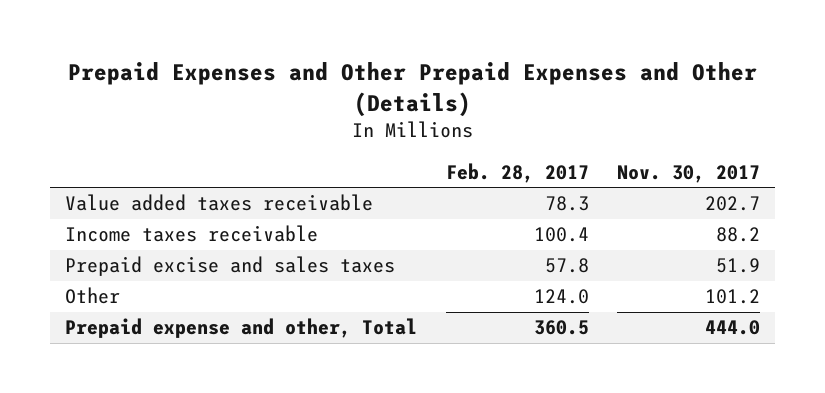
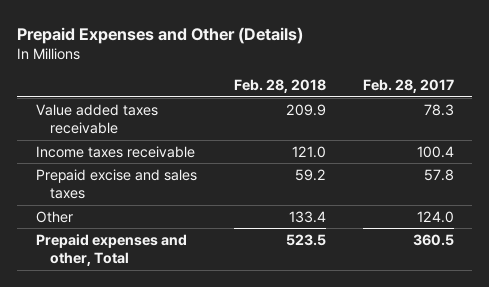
- Prepaid Expenses and Other Prepaid Expenses and Other (Details)
+ Prepaid Expenses and Other (Details)
- | Feb. 28, 2017 | Nov. 30, 2017
+ | Feb. 28, 2018 | Feb. 28, 2017
- Prepaid expense and other, Total | 360.5 | 444.0
+ Prepaid expenses and other, Total | 523.5 | 360.5

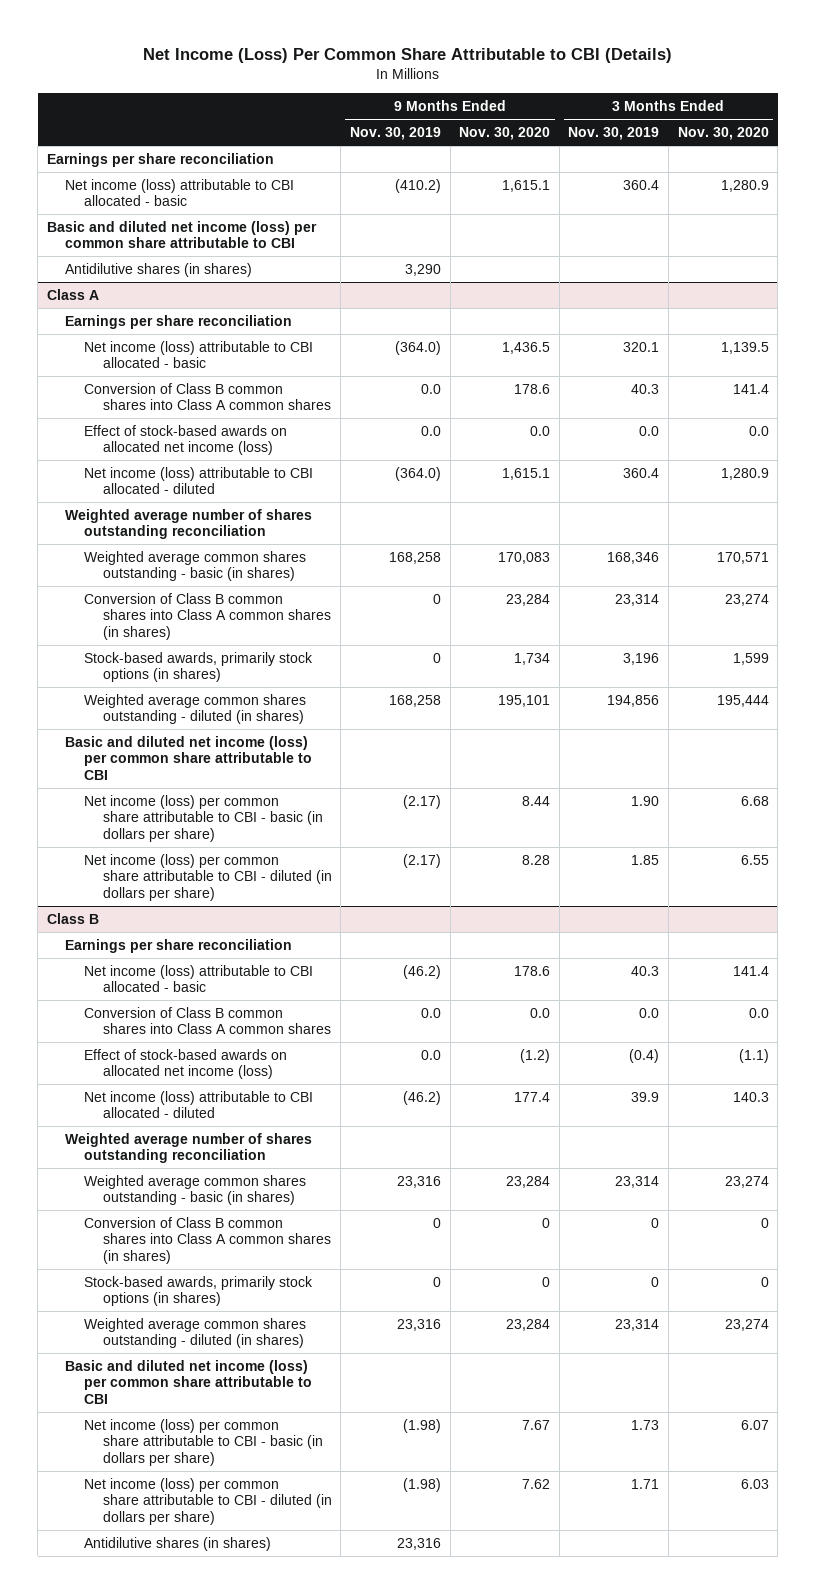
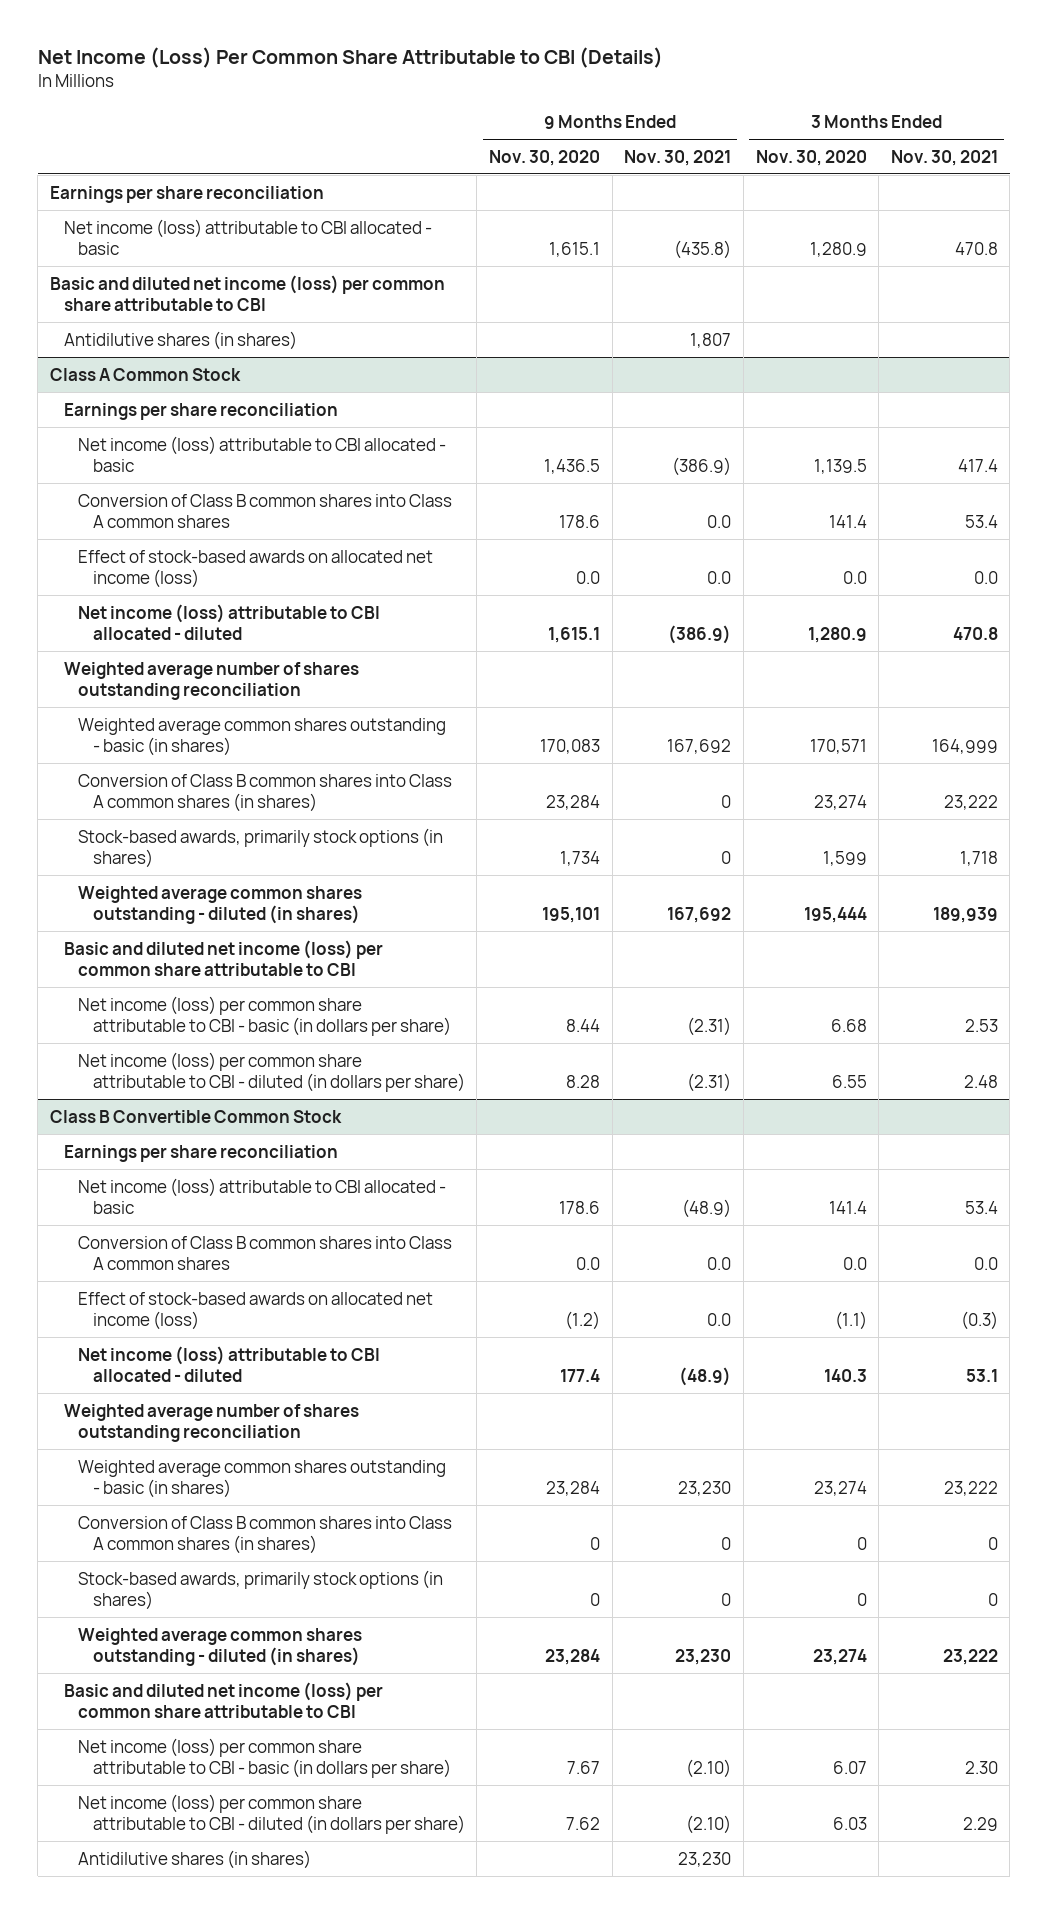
- | 9 Months Ended Nov. 30, 2019 | 9 Months Ended Nov. 30, 2020 | 3 Months Ended Nov. 30, 2019 | 3 Months Ended Nov. 30, 2020
+ | 9 Months Ended Nov. 30, 2020 | 9 Months Ended Nov. 30, 2021 | 3 Months Ended Nov. 30, 2020 | 3 Months Ended Nov. 30, 2021
- Class A
+ Class A Common Stock
- Class B
+ Class B Convertible Common Stock

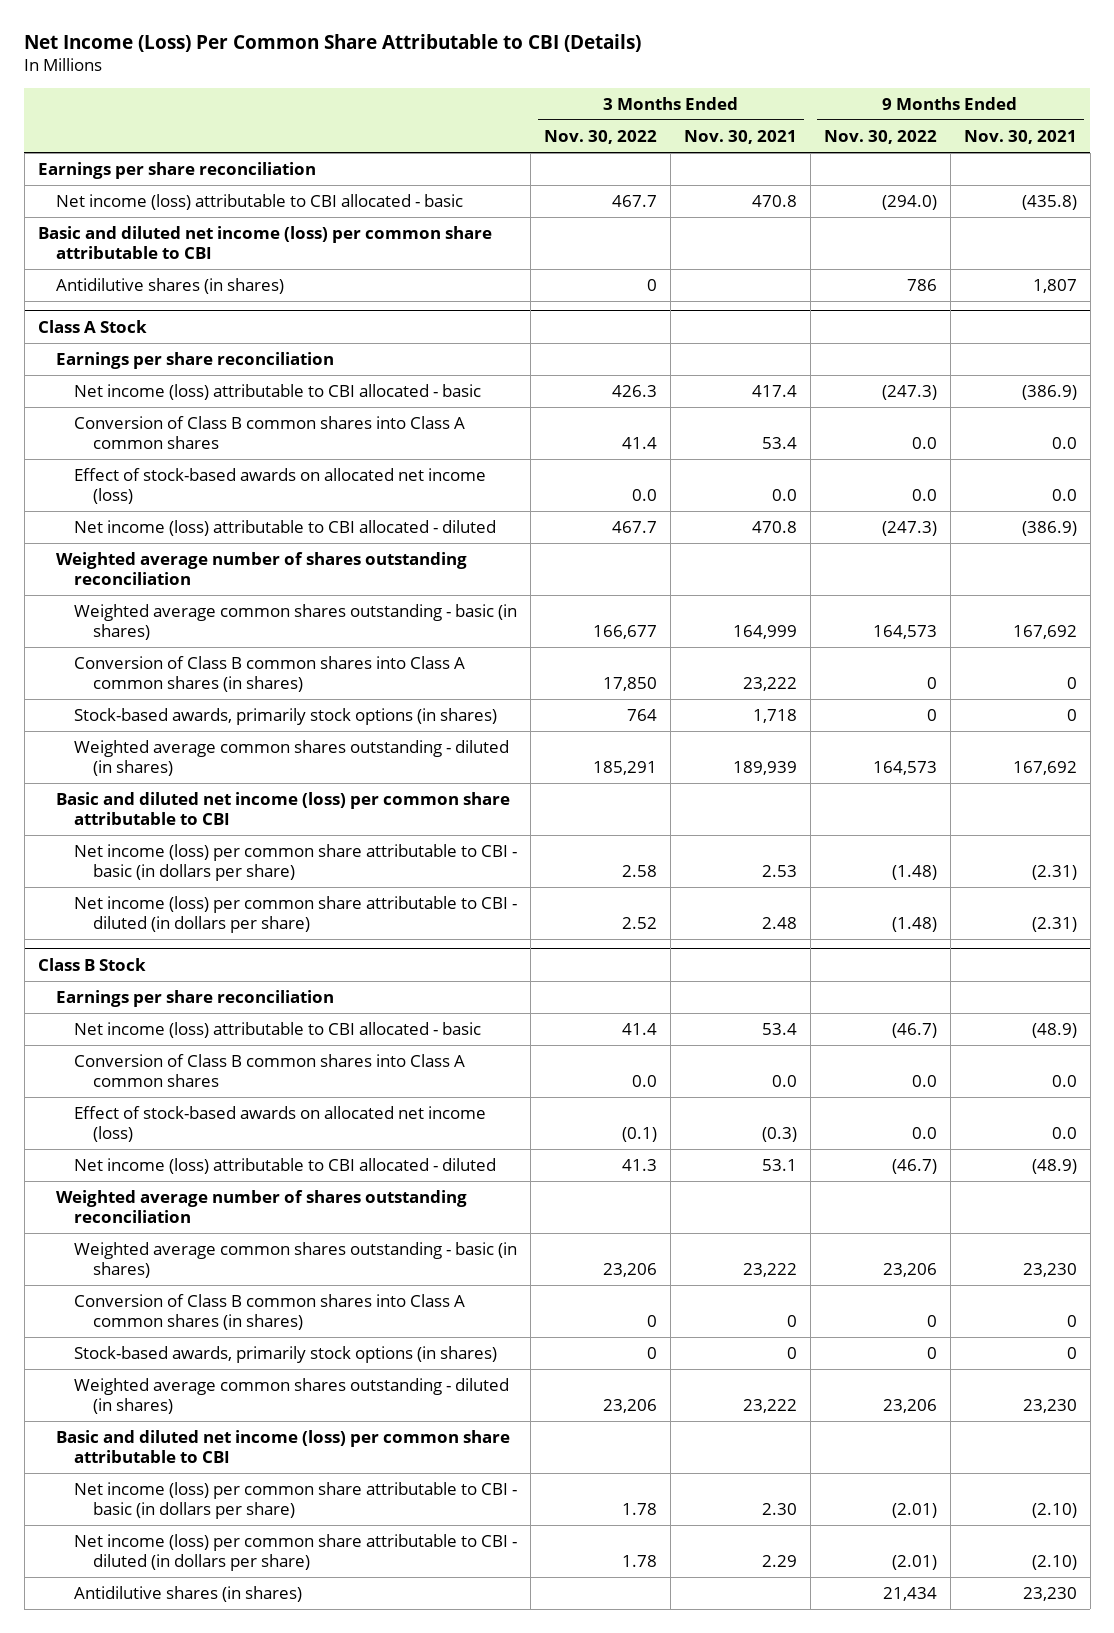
- | 9 Months Ended Nov. 30, 2020 | 9 Months Ended Nov. 30, 2021 | 3 Months Ended Nov. 30, 2020 | 3 Months Ended Nov. 30, 2021
+ | 3 Months Ended Nov. 30, 2022 | 3 Months Ended Nov. 30, 2021 | 9 Months Ended Nov. 30, 2022 | 9 Months Ended Nov. 30, 2021
- Class A Common Stock
+ Class A Stock
- Class B Convertible Common Stock
+ Class B Stock

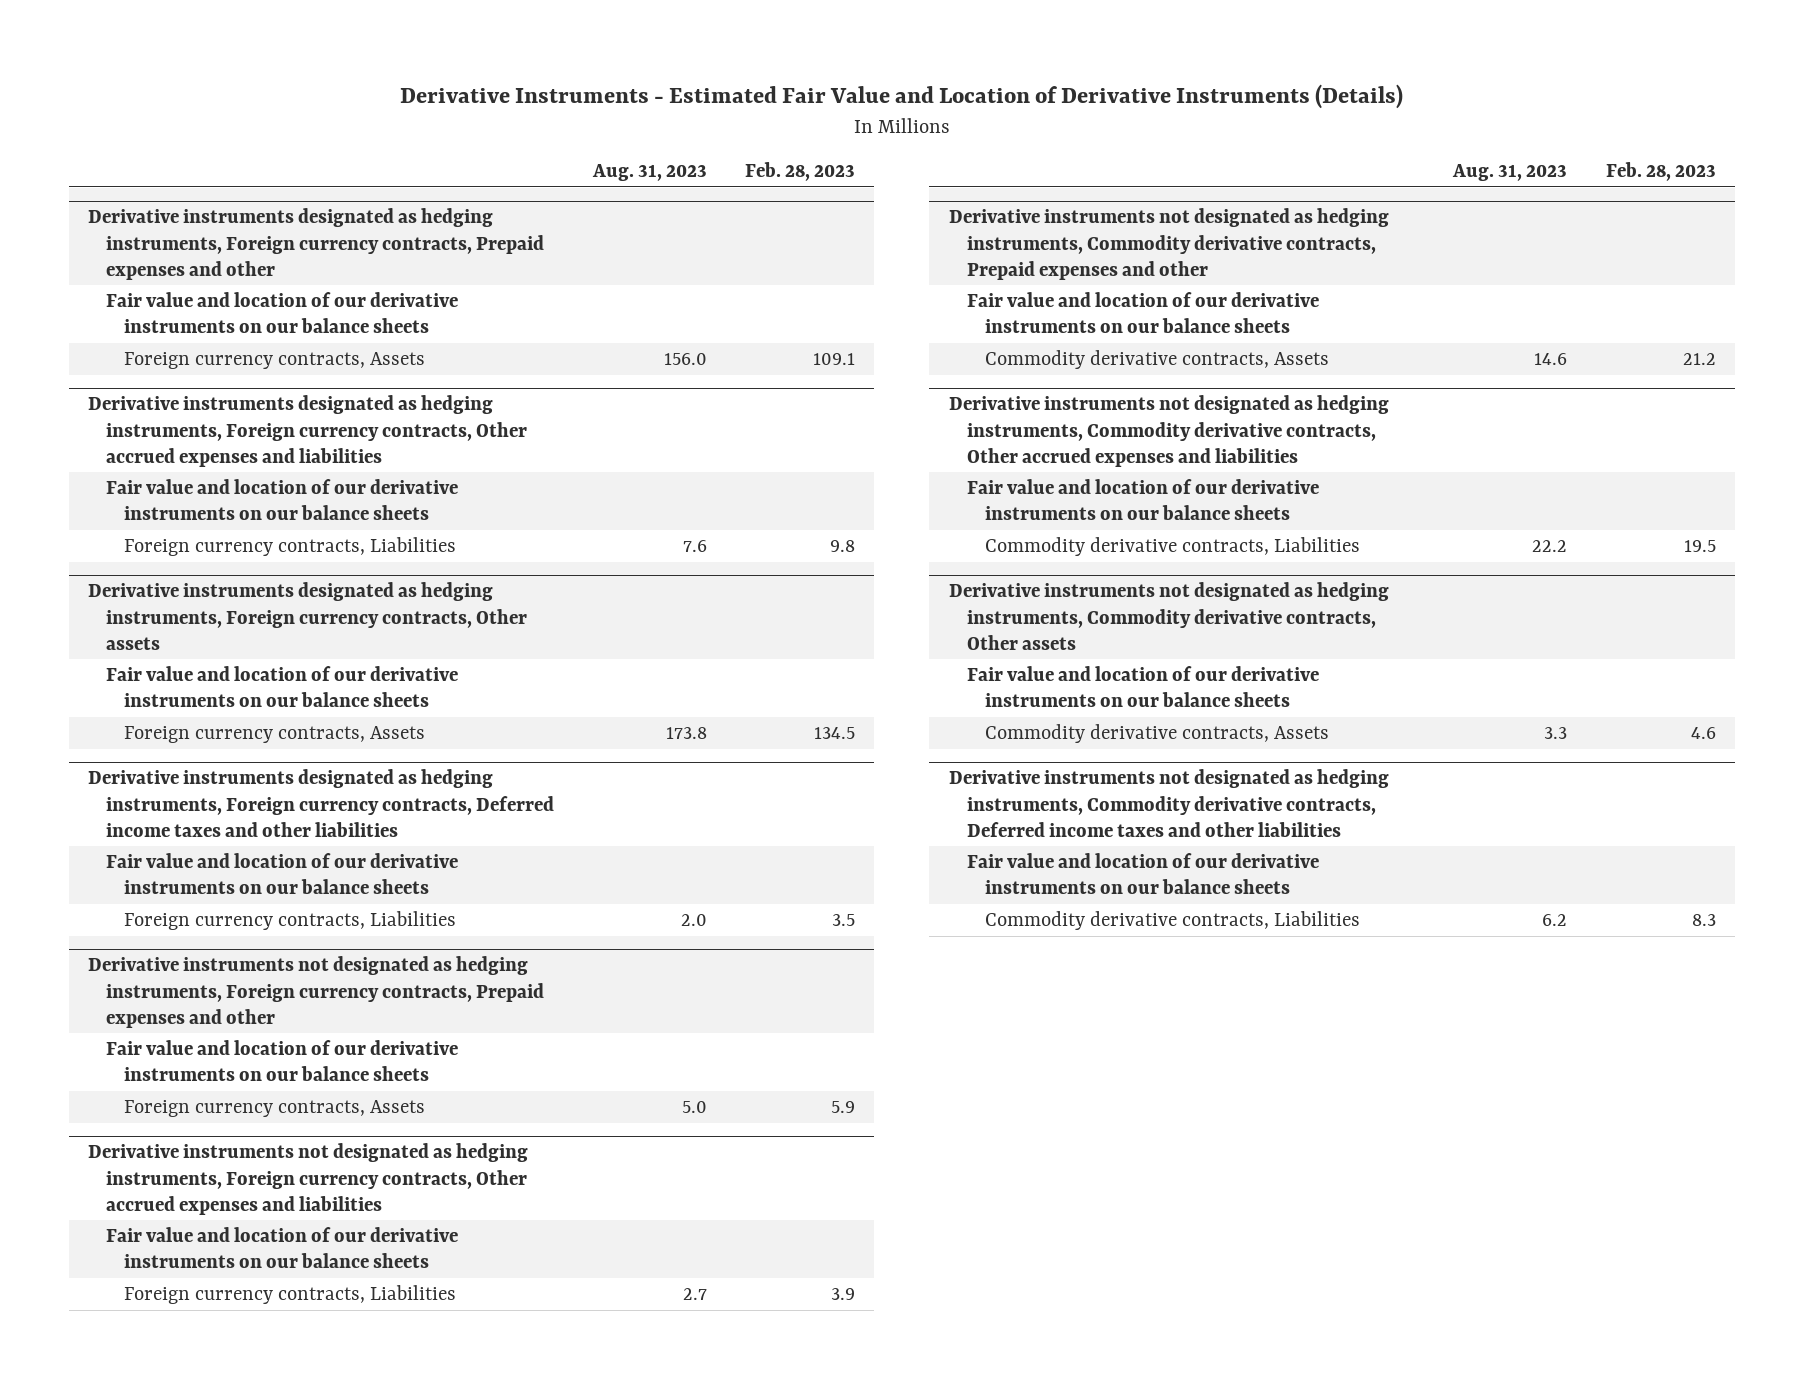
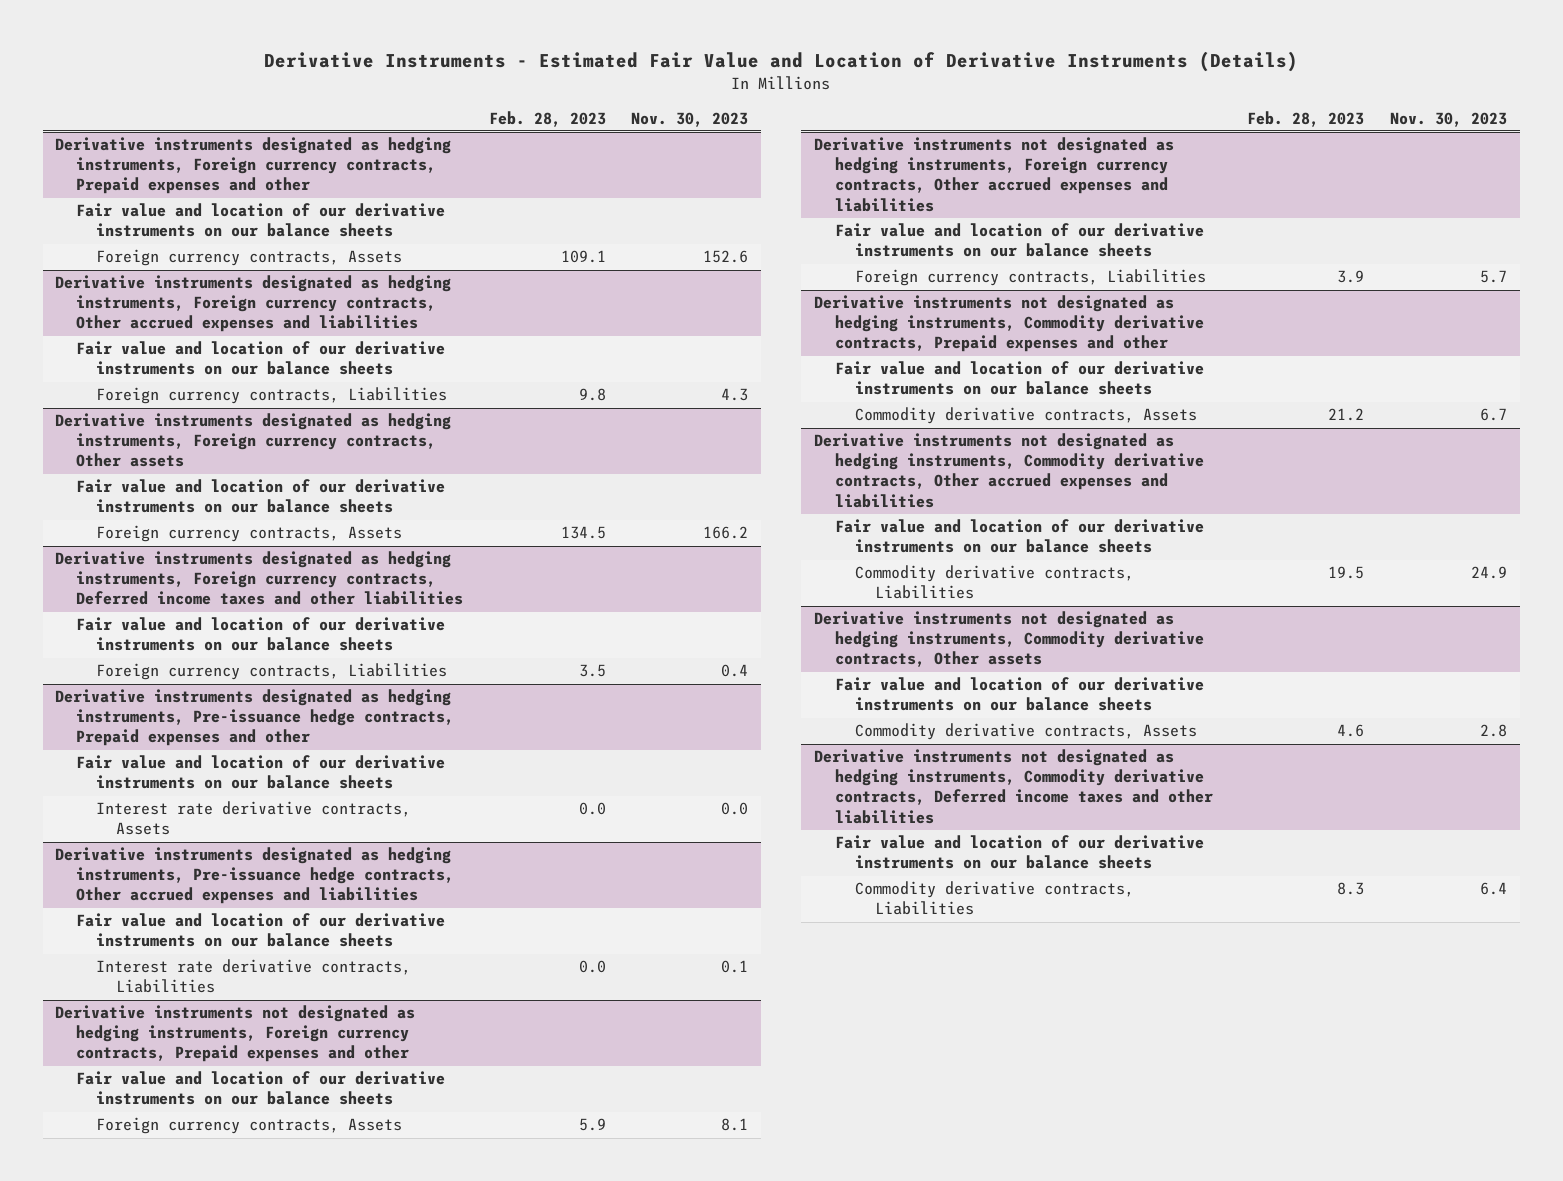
- | Aug. 31, 2023 | Feb. 28, 2023
+ | Feb. 28, 2023 | Nov. 30, 2023
+ Derivative instruments designated as hedging instruments, Pre-issuance hedge contracts, Prepaid expenses and other
+ Fair value and location of our derivative instruments on our balance sheets
+ Interest rate derivative contracts, Assets | 0.0 | 0.0
+ Derivative instruments designated as hedging instruments, Pre-issuance hedge contracts, Other accrued expenses and liabilities
+ Fair value and location of our derivative instruments on our balance sheets
+ Interest rate derivative contracts, Liabilities | 0.0 | 0.1

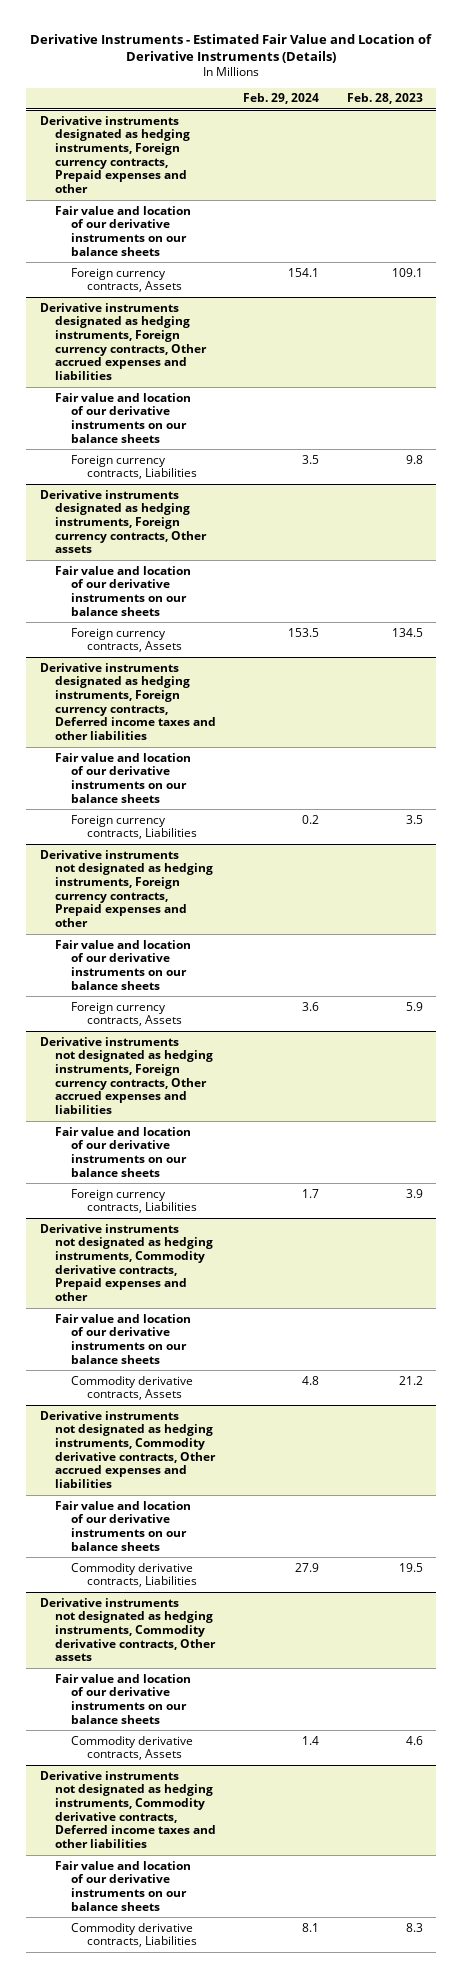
- | Feb. 28, 2023 | Nov. 30, 2023
+ | Feb. 29, 2024 | Feb. 28, 2023
- Derivative instruments designated as hedging instruments, Pre-issuance hedge contracts, Prepaid expenses and other
- Fair value and location of our derivative instruments on our balance sheets
- Interest rate derivative contracts, Assets | 0.0 | 0.0
- Derivative instruments designated as hedging instruments, Pre-issuance hedge contracts, Other accrued expenses and liabilities
- Fair value and location of our derivative instruments on our balance sheets
- Interest rate derivative contracts, Liabilities | 0.0 | 0.1

